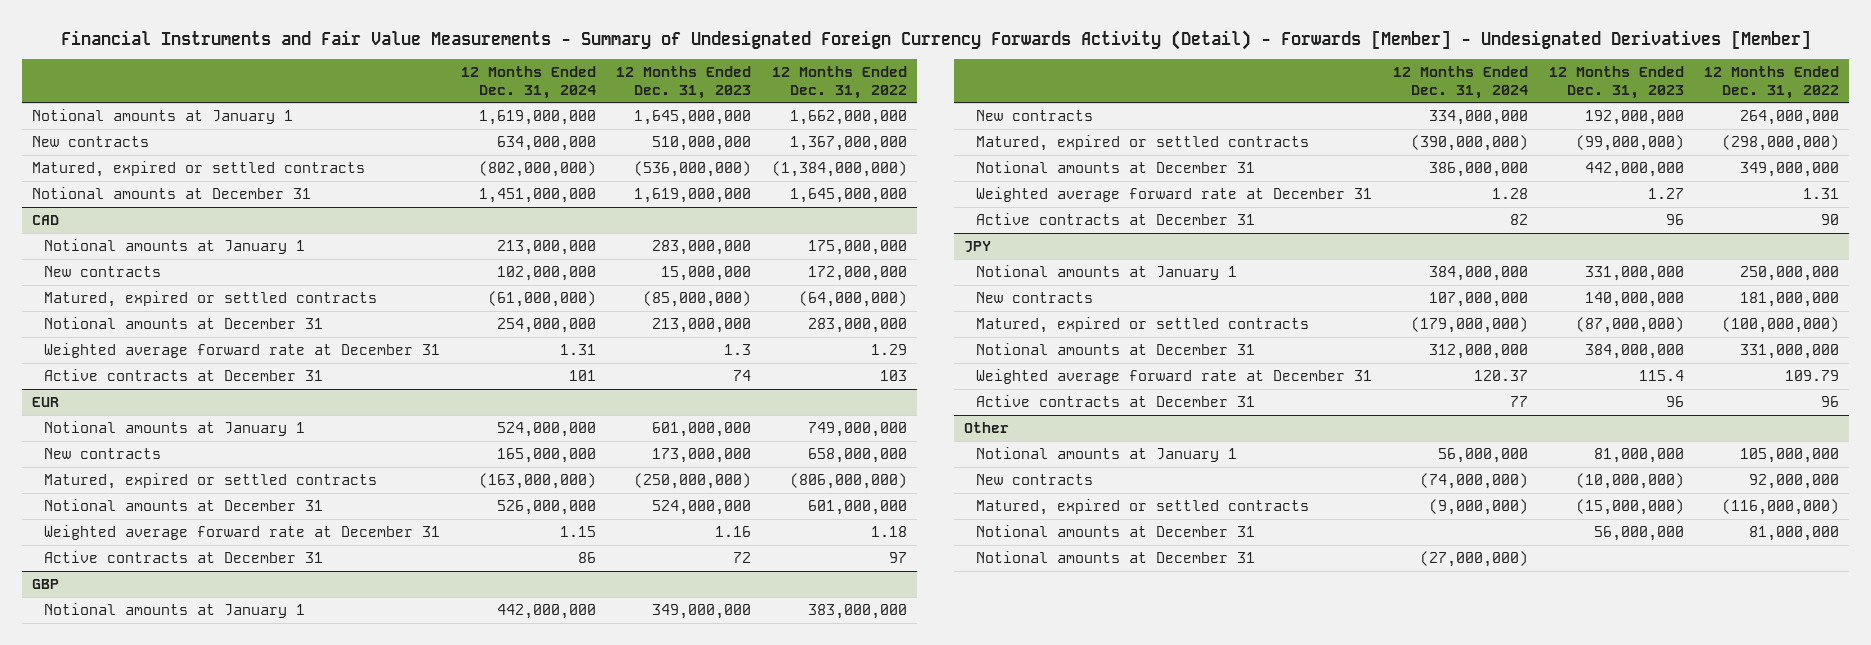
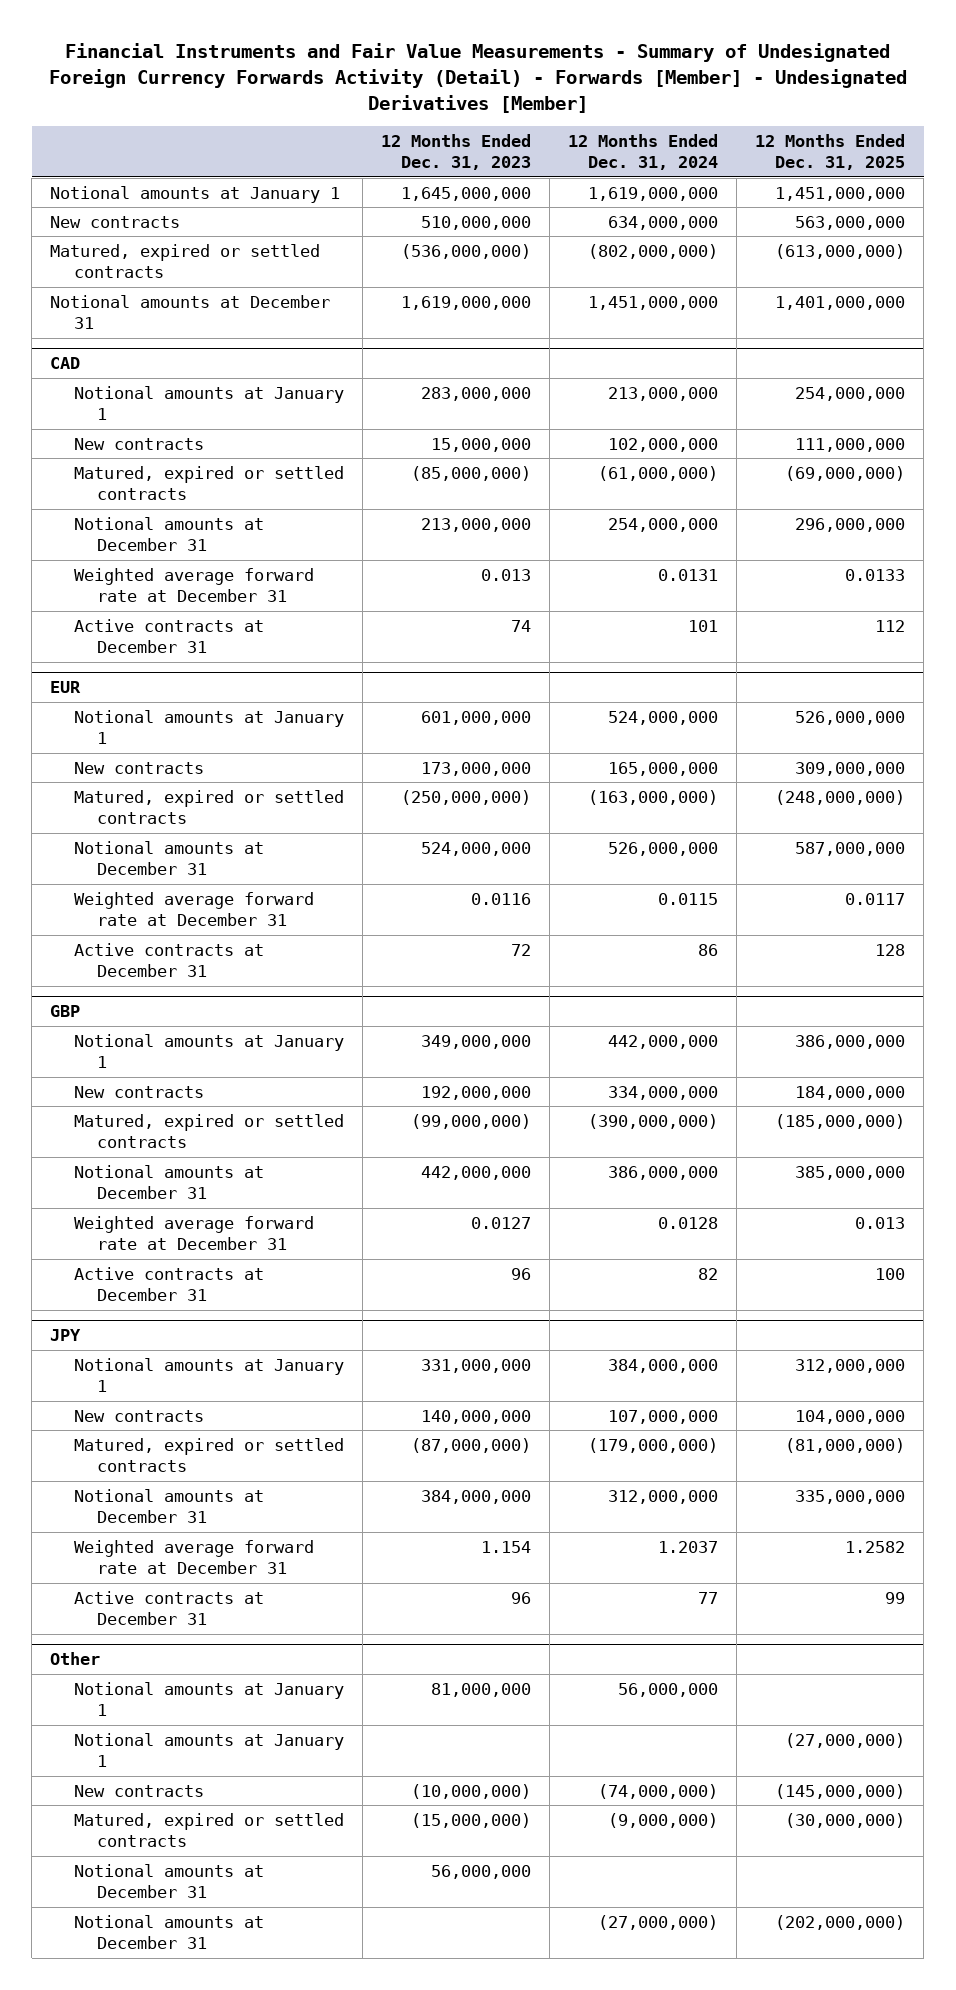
- | 12 Months Ended Dec. 31, 2024 | 12 Months Ended Dec. 31, 2023 | 12 Months Ended Dec. 31, 2022
+ | 12 Months Ended Dec. 31, 2023 | 12 Months Ended Dec. 31, 2024 | 12 Months Ended Dec. 31, 2025
@ CAD
- Weighted average forward rate at December 31 | 1.31 | 1.3 | 1.29
+ Weighted average forward rate at December 31 | 0.013 | 0.0131 | 0.0133
@ EUR
- Weighted average forward rate at December 31 | 1.15 | 1.16 | 1.18
+ Weighted average forward rate at December 31 | 0.0116 | 0.0115 | 0.0117
@ GBP
- Weighted average forward rate at December 31 | 1.28 | 1.27 | 1.31
+ Weighted average forward rate at December 31 | 0.0127 | 0.0128 | 0.013
@ JPY
- Weighted average forward rate at December 31 | 120.37 | 115.4 | 109.79
+ Weighted average forward rate at December 31 | 1.154 | 1.2037 | 1.2582
@ Other
+ Notional amounts at January 1 | | | (27,000,000)

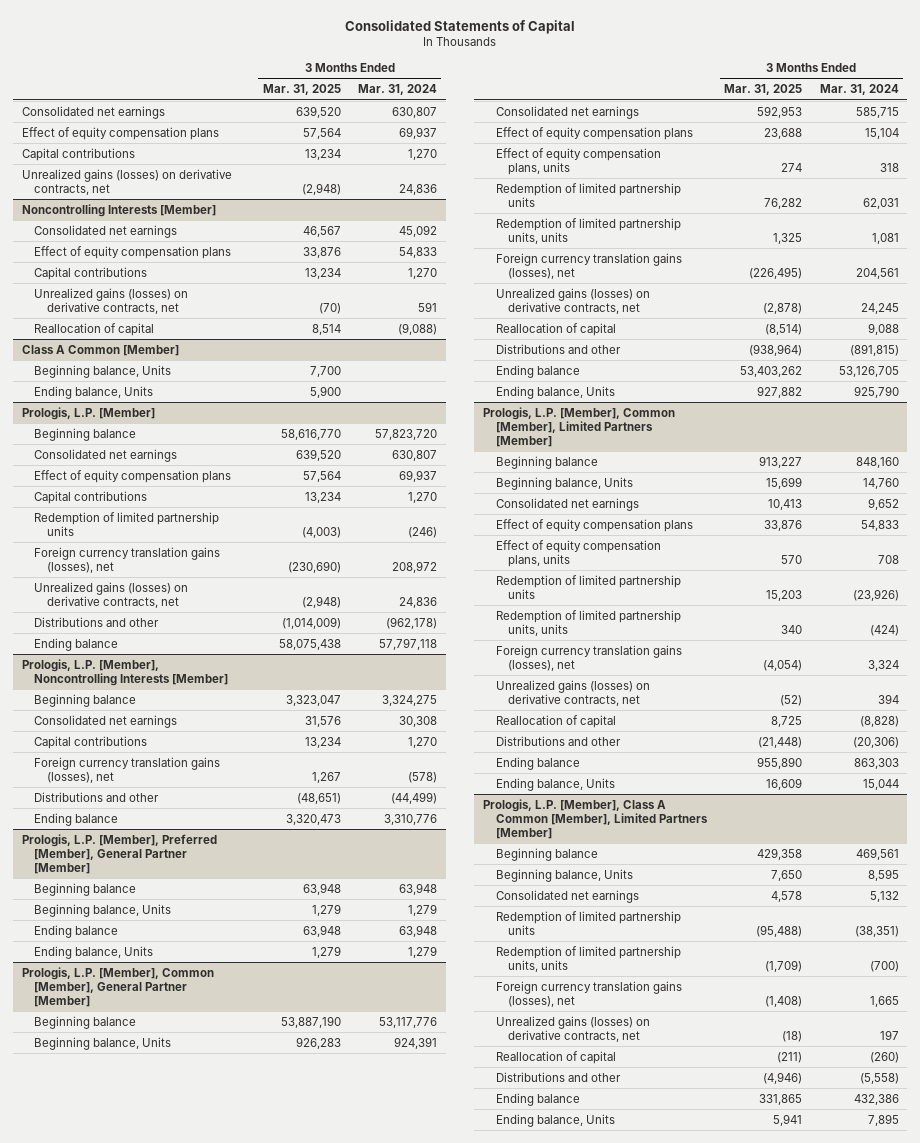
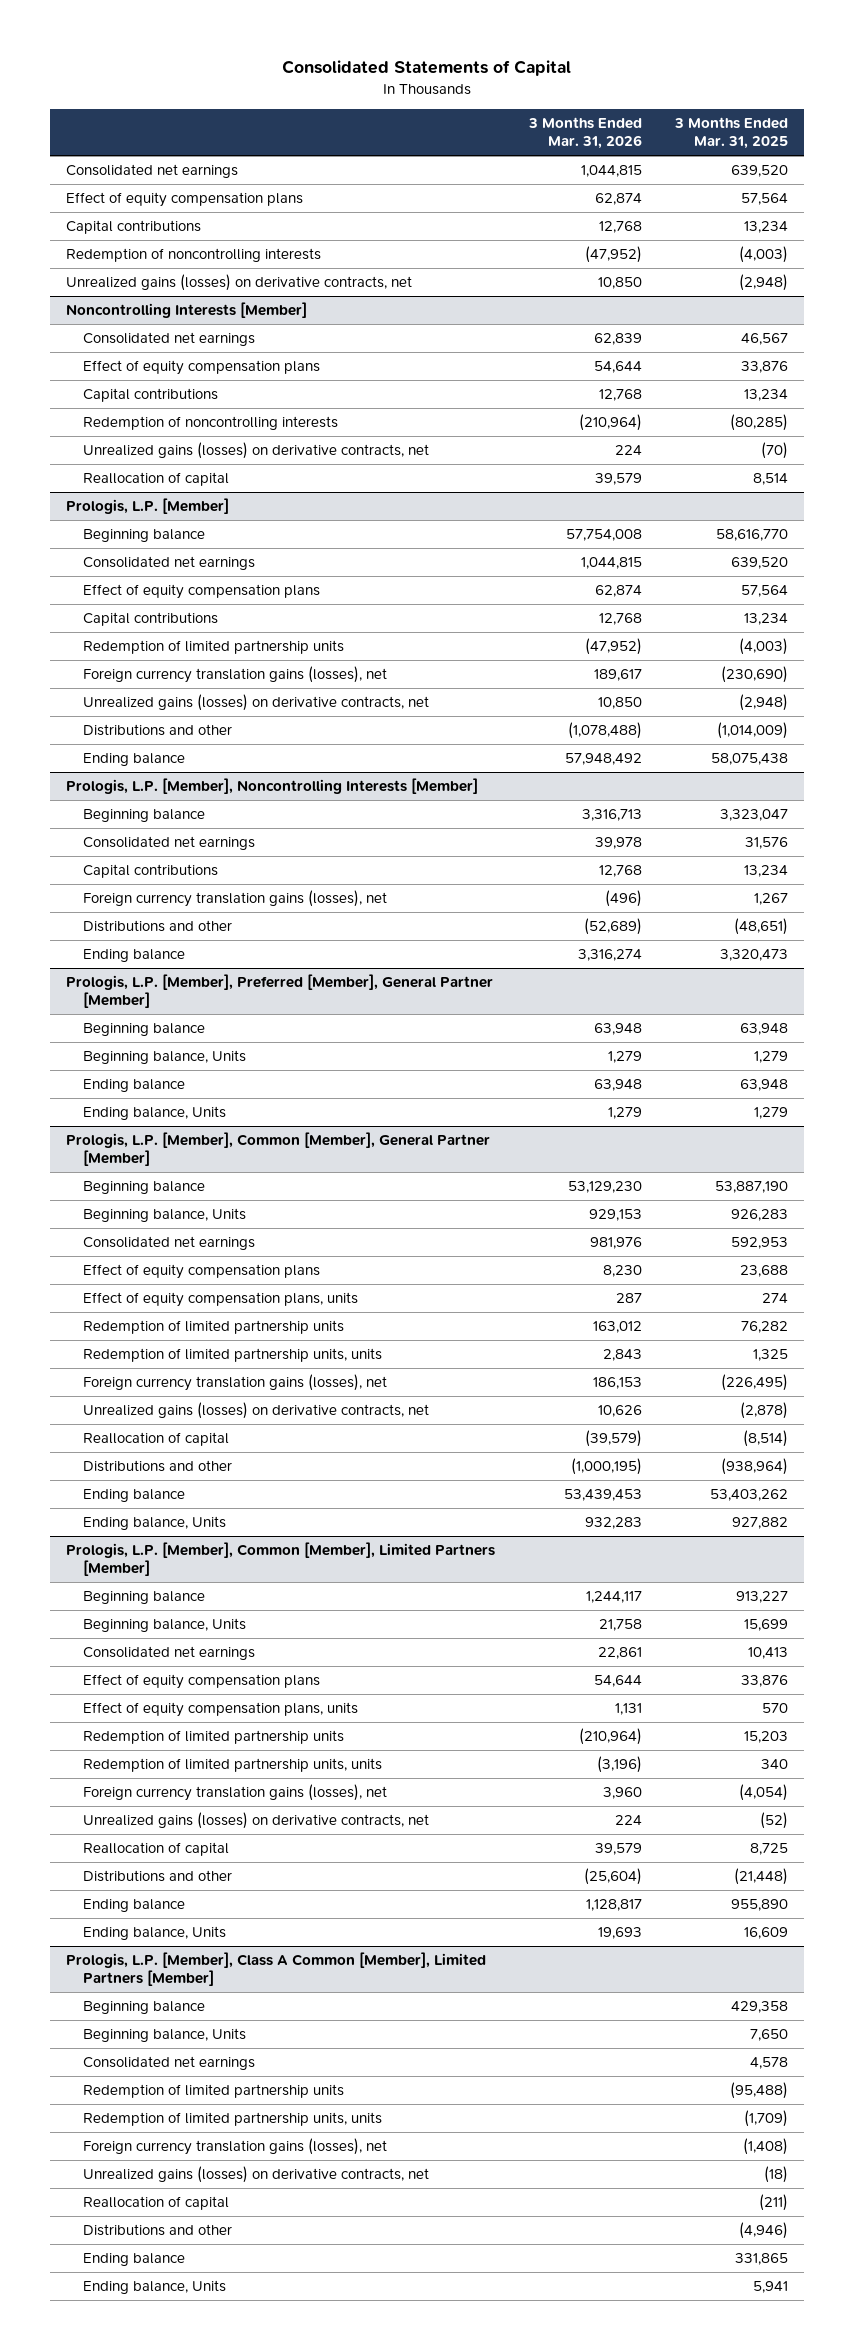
- | 3 Months Ended Mar. 31, 2025 | 3 Months Ended Mar. 31, 2024
+ | 3 Months Ended Mar. 31, 2026 | 3 Months Ended Mar. 31, 2025
+ Redemption of noncontrolling interests | (47,952) | (4,003)
@ Noncontrolling Interests [Member]
+ Redemption of noncontrolling interests | (210,964) | (80,285)
- Class A Common [Member]
- Beginning balance, Units | 7,700 |
- Ending balance, Units | 5,900 |

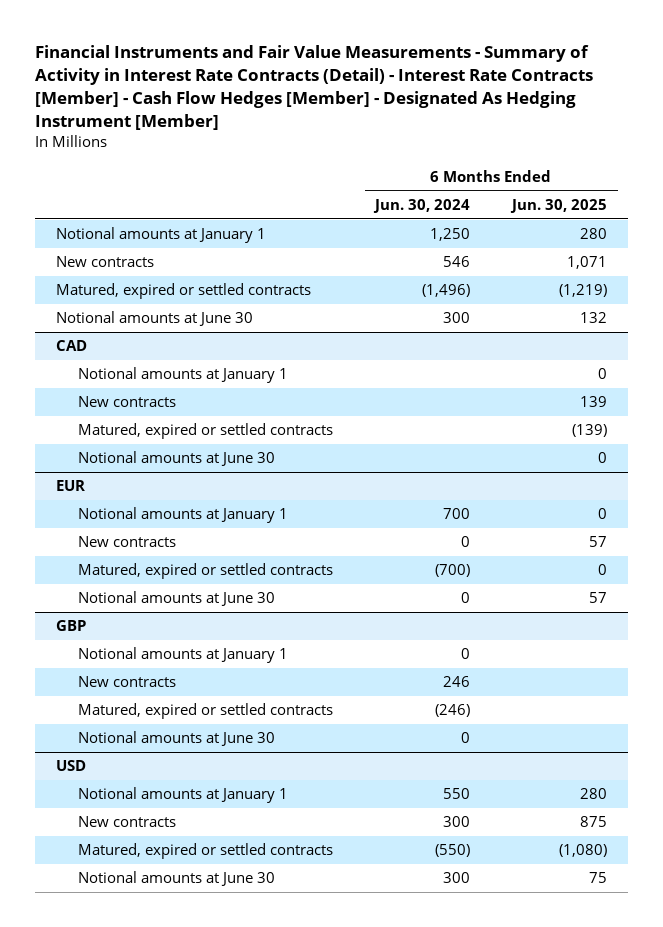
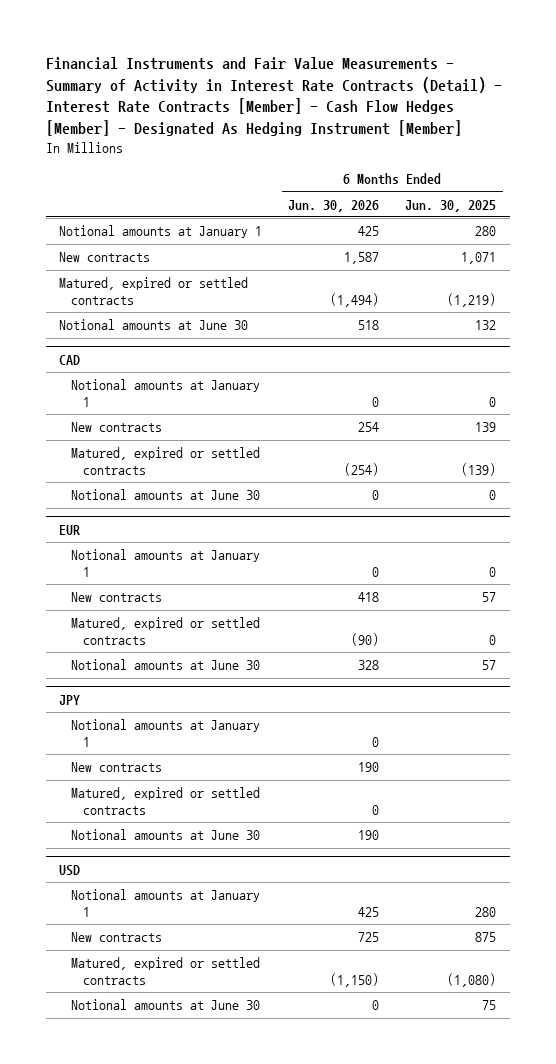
- | 6 Months Ended Jun. 30, 2024 | 6 Months Ended Jun. 30, 2025
+ | 6 Months Ended Jun. 30, 2026 | 6 Months Ended Jun. 30, 2025
- GBP
+ JPY

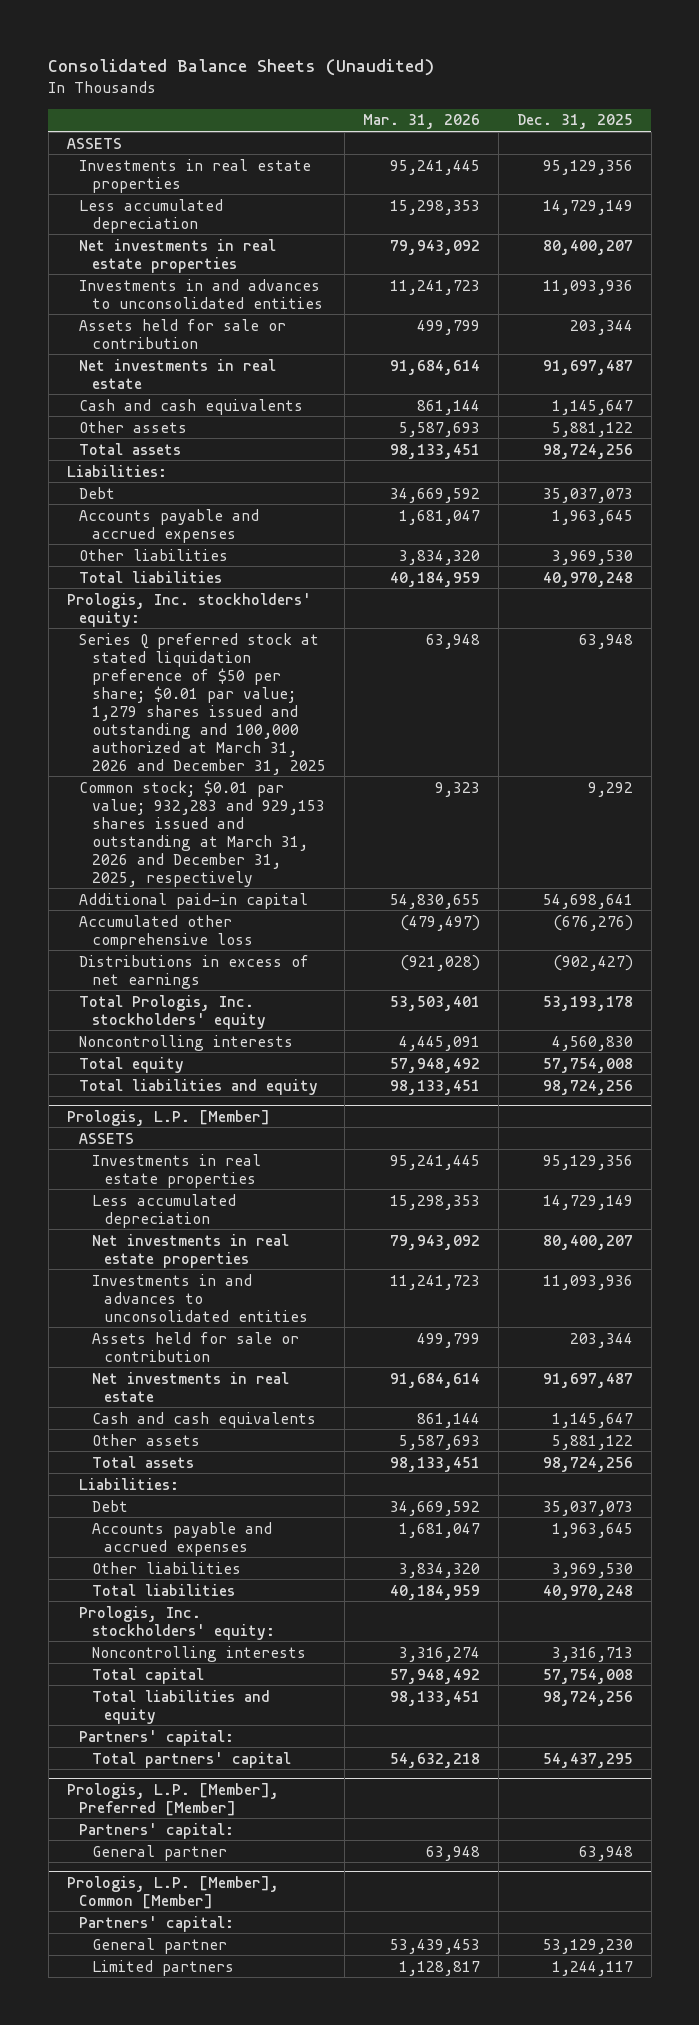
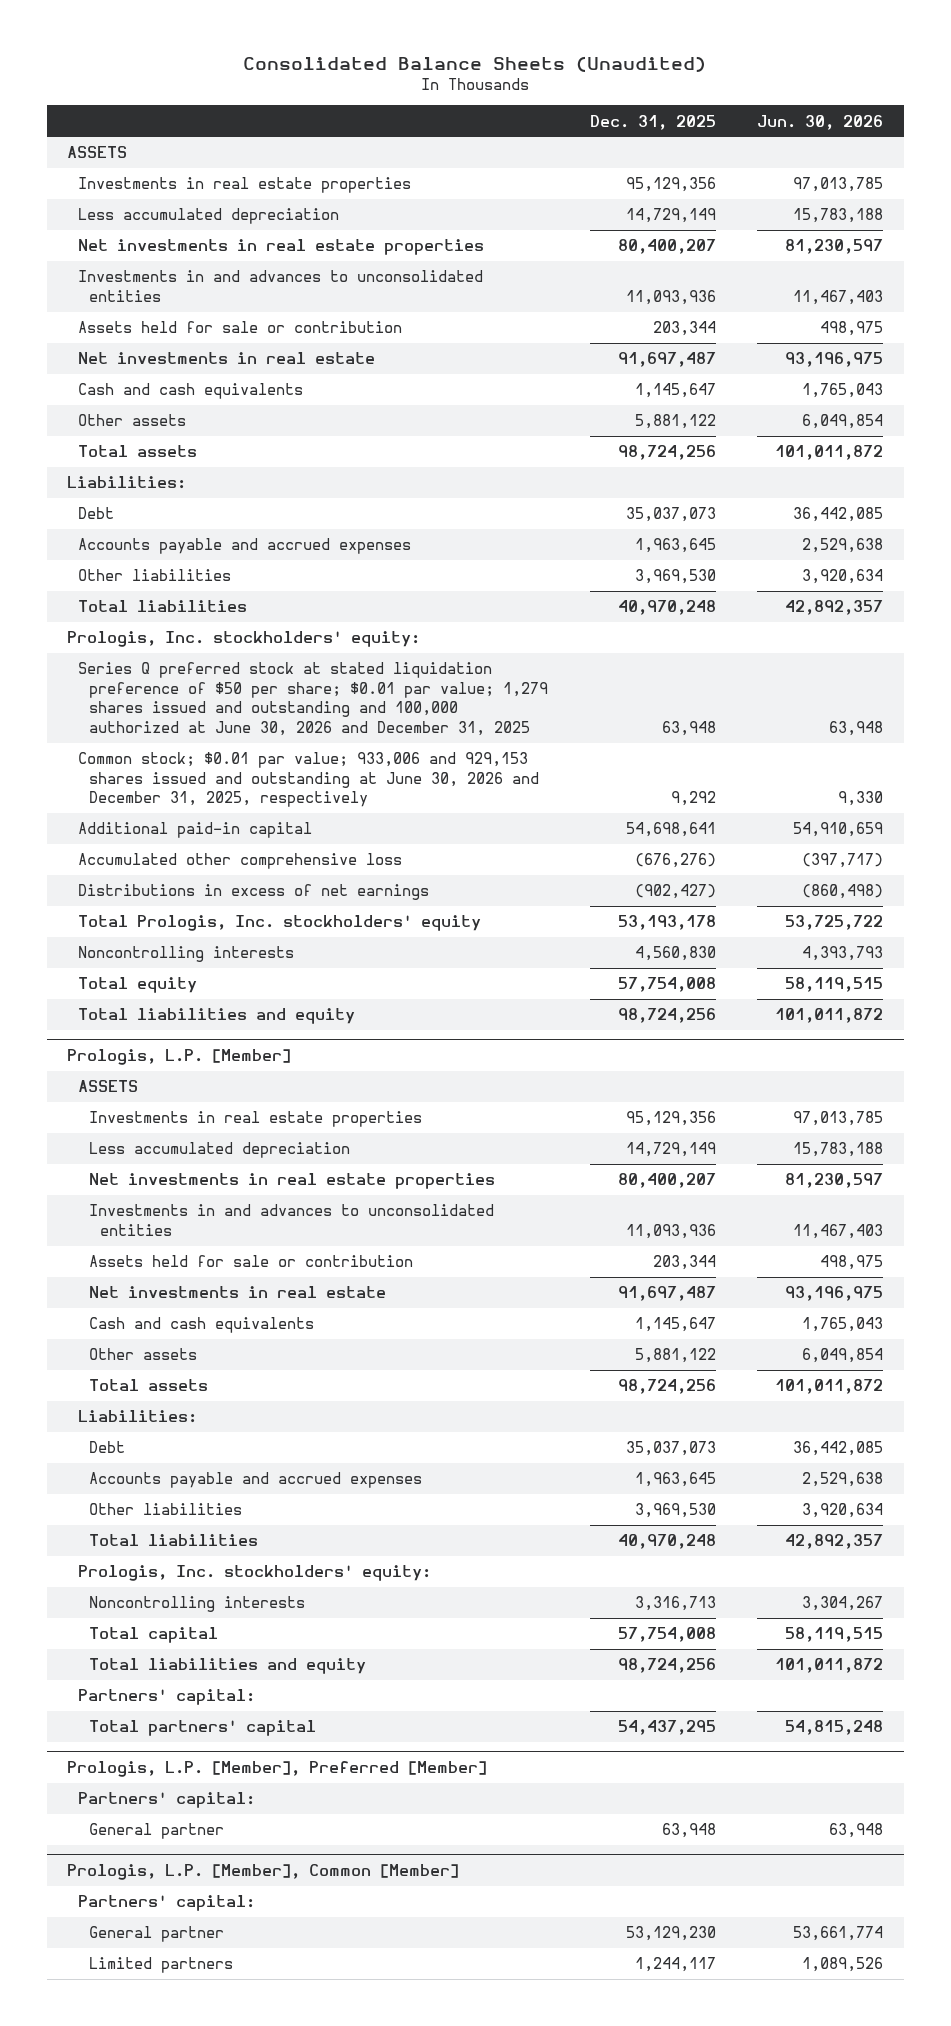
- | Mar. 31, 2026 | Dec. 31, 2025
+ | Dec. 31, 2025 | Jun. 30, 2026
- Series Q preferred stock at stated liquidation preference of $50 per share; $0.01 par value; 1,279 shares issued and outstanding and 100,000 authorized at March 31, 2026 and December 31, 2025 | 63,948 | 63,948
- Common stock; $0.01 par value; 932,283 and 929,153 shares issued and outstanding at March 31, 2026 and December 31, 2025, respectively | 9,323 | 9,292
+ Series Q preferred stock at stated liquidation preference of $50 per share; $0.01 par value; 1,279 shares issued and outstanding and 100,000 authorized at June 30, 2026 and December 31, 2025 | 63,948 | 63,948
+ Common stock; $0.01 par value; 933,006 and 929,153 shares issued and outstanding at June 30, 2026 and December 31, 2025, respectively | 9,292 | 9,330

